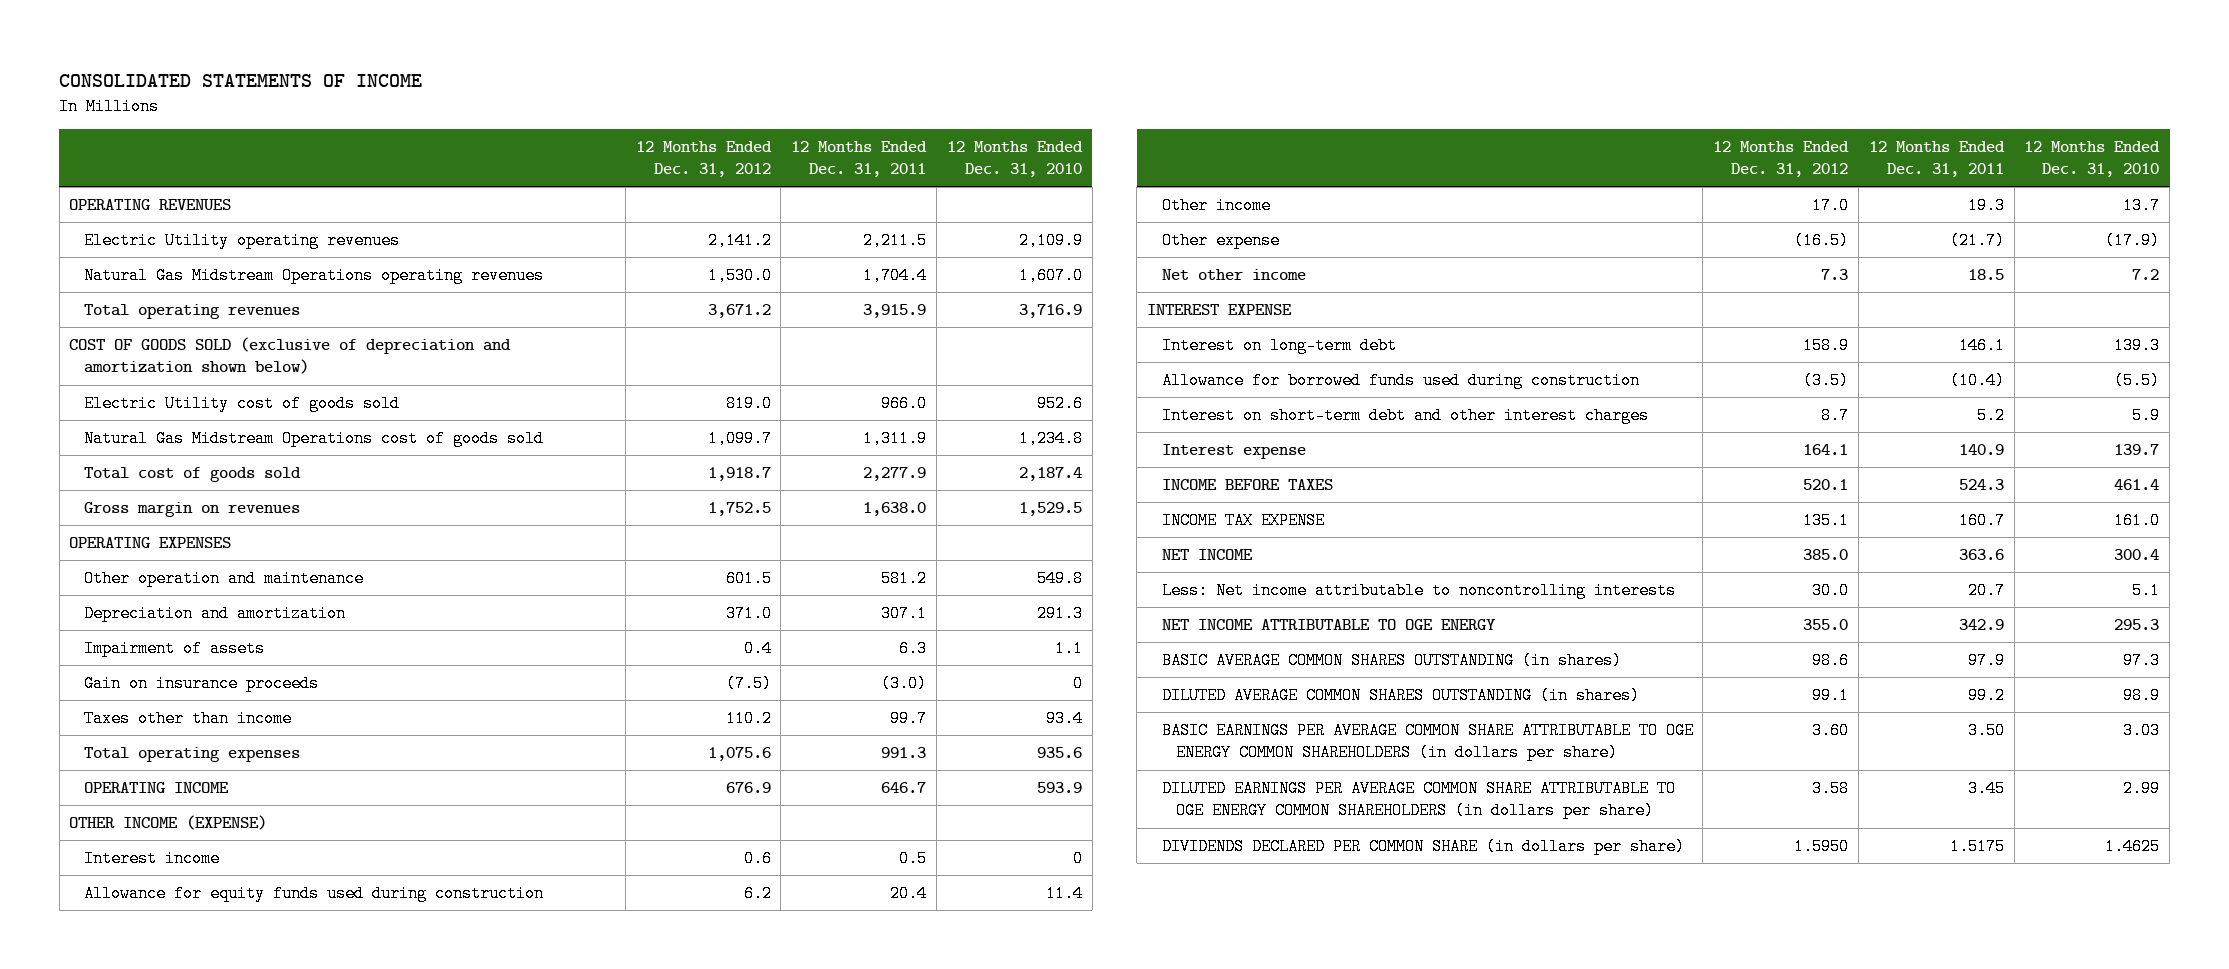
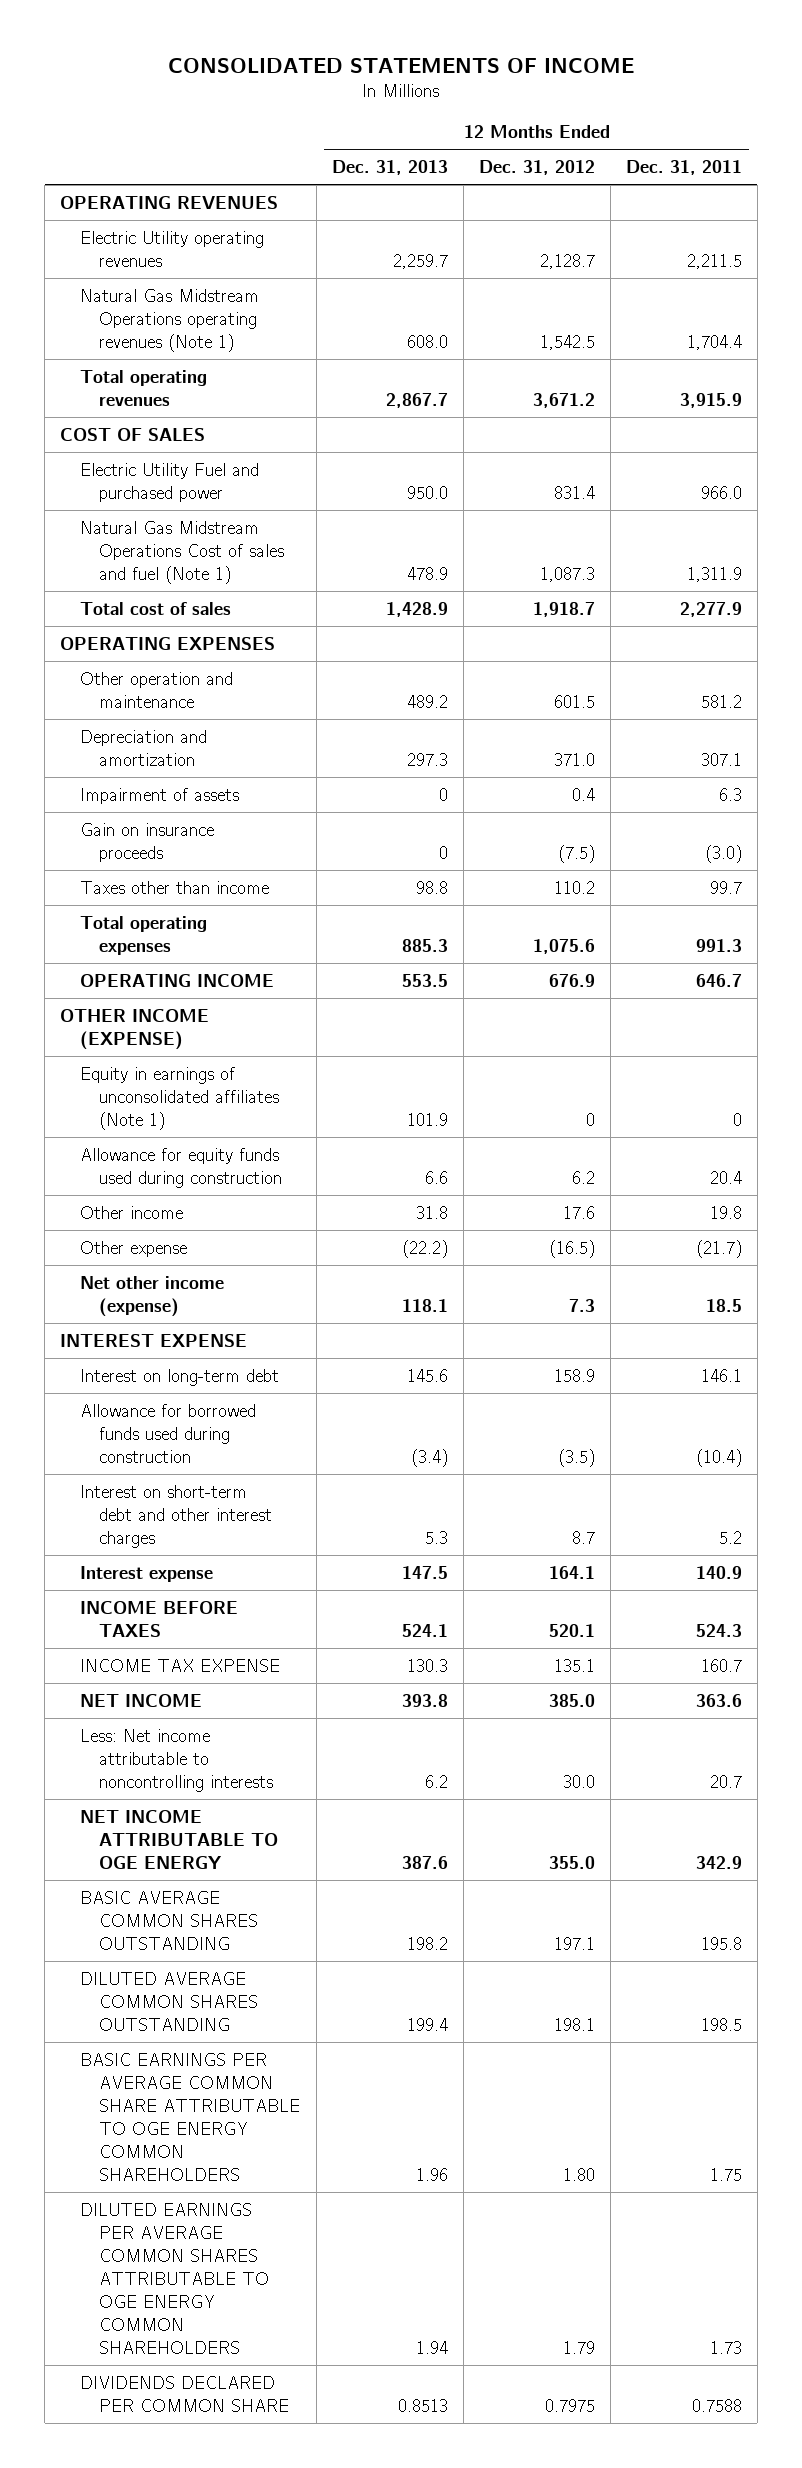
- | 12 Months Ended Dec. 31, 2012 | 12 Months Ended Dec. 31, 2011 | 12 Months Ended Dec. 31, 2010
+ | 12 Months Ended Dec. 31, 2013 | 12 Months Ended Dec. 31, 2012 | 12 Months Ended Dec. 31, 2011
- Electric Utility operating revenues | 2,141.2 | 2,211.5 | 2,109.9
- Natural Gas Midstream Operations operating revenues | 1,530.0 | 1,704.4 | 1,607.0
+ Electric Utility operating revenues | 2,259.7 | 2,128.7 | 2,211.5
+ Natural Gas Midstream Operations operating revenues (Note 1) | 608.0 | 1,542.5 | 1,704.4
- COST OF GOODS SOLD (exclusive of depreciation and amortization shown below)
- Electric Utility cost of goods sold | 819.0 | 966.0 | 952.6
- Natural Gas Midstream Operations cost of goods sold | 1,099.7 | 1,311.9 | 1,234.8
- Total cost of goods sold | 1,918.7 | 2,277.9 | 2,187.4
- Gross margin on revenues | 1,752.5 | 1,638.0 | 1,529.5
+ COST OF SALES
+ Electric Utility Fuel and purchased power | 950.0 | 831.4 | 966.0
+ Natural Gas Midstream Operations Cost of sales and fuel (Note 1) | 478.9 | 1,087.3 | 1,311.9
+ Total cost of sales | 1,428.9 | 1,918.7 | 2,277.9
- Interest income | 0.6 | 0.5 | 0
+ Equity in earnings of unconsolidated affiliates (Note 1) | 101.9 | 0 | 0
- Other income | 17.0 | 19.3 | 13.7
+ Other income | 31.8 | 17.6 | 19.8
- Net other income | 7.3 | 18.5 | 7.2
+ Net other income (expense) | 118.1 | 7.3 | 18.5
- BASIC AVERAGE COMMON SHARES OUTSTANDING (in shares) | 98.6 | 97.9 | 97.3
- DILUTED AVERAGE COMMON SHARES OUTSTANDING (in shares) | 99.1 | 99.2 | 98.9
- BASIC EARNINGS PER AVERAGE COMMON SHARE ATTRIBUTABLE TO OGE ENERGY COMMON SHAREHOLDERS (in dollars per share) | 3.60 | 3.50 | 3.03
- DILUTED EARNINGS PER AVERAGE COMMON SHARE ATTRIBUTABLE TO OGE ENERGY COMMON SHAREHOLDERS (in dollars per share) | 3.58 | 3.45 | 2.99
- DIVIDENDS DECLARED PER COMMON SHARE (in dollars per share) | 1.5950 | 1.5175 | 1.4625
+ BASIC AVERAGE COMMON SHARES OUTSTANDING | 198.2 | 197.1 | 195.8
+ DILUTED AVERAGE COMMON SHARES OUTSTANDING | 199.4 | 198.1 | 198.5
+ BASIC EARNINGS PER AVERAGE COMMON SHARE ATTRIBUTABLE TO OGE ENERGY COMMON SHAREHOLDERS | 1.96 | 1.80 | 1.75
+ DILUTED EARNINGS PER AVERAGE COMMON SHARES ATTRIBUTABLE TO OGE ENERGY COMMON SHAREHOLDERS | 1.94 | 1.79 | 1.73
+ DIVIDENDS DECLARED PER COMMON SHARE | 0.8513 | 0.7975 | 0.7588

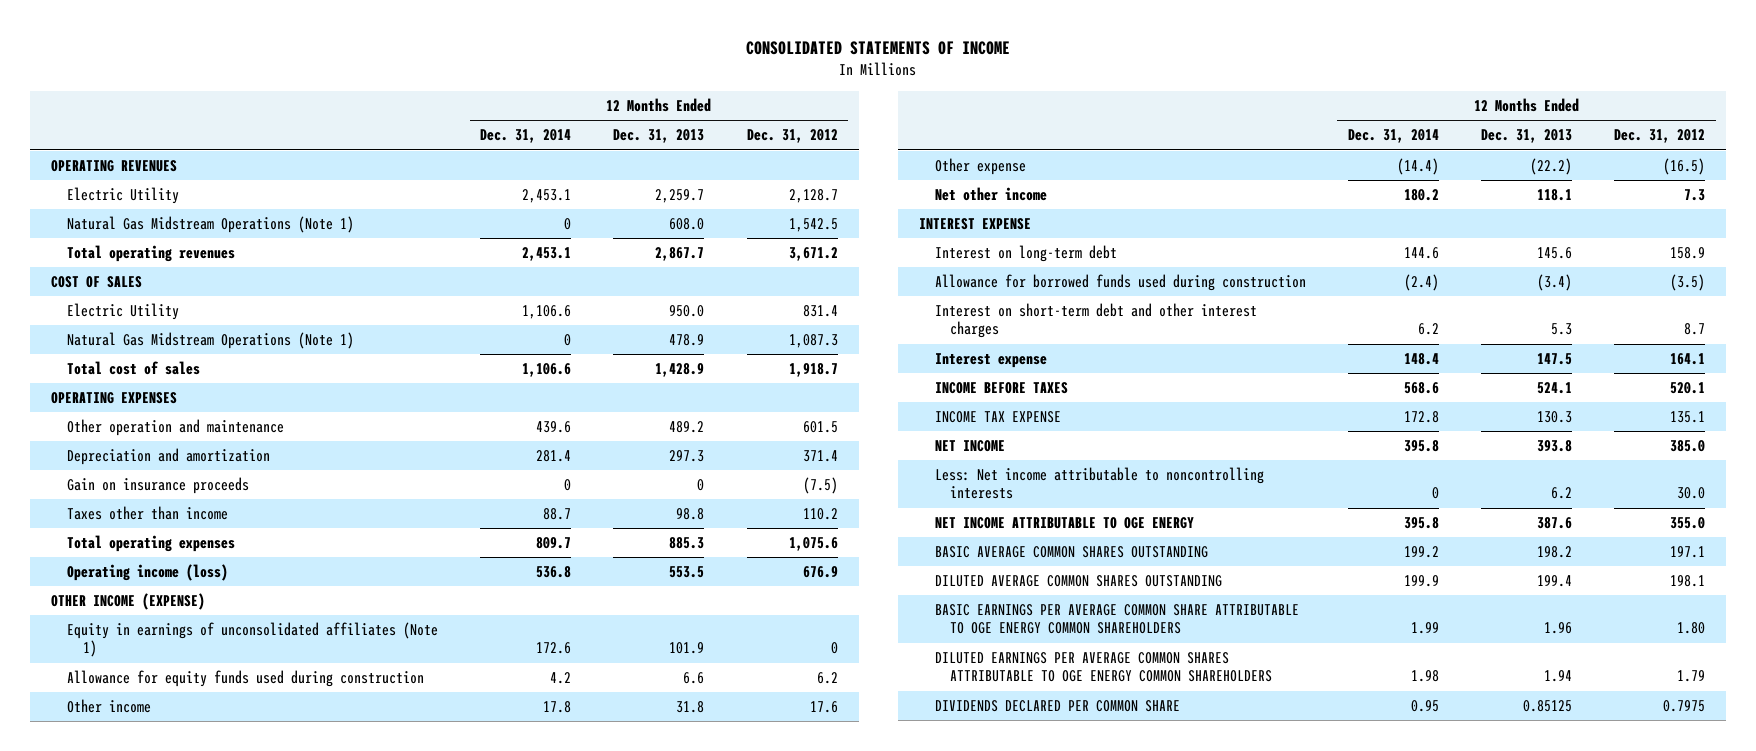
- | 12 Months Ended Dec. 31, 2013 | 12 Months Ended Dec. 31, 2012 | 12 Months Ended Dec. 31, 2011
+ | 12 Months Ended Dec. 31, 2014 | 12 Months Ended Dec. 31, 2013 | 12 Months Ended Dec. 31, 2012
- Electric Utility operating revenues | 2,259.7 | 2,128.7 | 2,211.5
- Natural Gas Midstream Operations operating revenues (Note 1) | 608.0 | 1,542.5 | 1,704.4
+ Electric Utility | 2,453.1 | 2,259.7 | 2,128.7
+ Natural Gas Midstream Operations (Note 1) | 0 | 608.0 | 1,542.5
- Electric Utility Fuel and purchased power | 950.0 | 831.4 | 966.0
- Natural Gas Midstream Operations Cost of sales and fuel (Note 1) | 478.9 | 1,087.3 | 1,311.9
+ Electric Utility | 1,106.6 | 950.0 | 831.4
+ Natural Gas Midstream Operations (Note 1) | 0 | 478.9 | 1,087.3
- Depreciation and amortization | 297.3 | 371.0 | 307.1
- Impairment of assets | 0 | 0.4 | 6.3
+ Depreciation and amortization | 281.4 | 297.3 | 371.4
- OPERATING INCOME | 553.5 | 676.9 | 646.7
+ Operating income (loss) | 536.8 | 553.5 | 676.9
- Net other income (expense) | 118.1 | 7.3 | 18.5
+ Net other income | 180.2 | 118.1 | 7.3
- DIVIDENDS DECLARED PER COMMON SHARE | 0.8513 | 0.7975 | 0.7588
+ DIVIDENDS DECLARED PER COMMON SHARE | 0.95 | 0.85125 | 0.7975

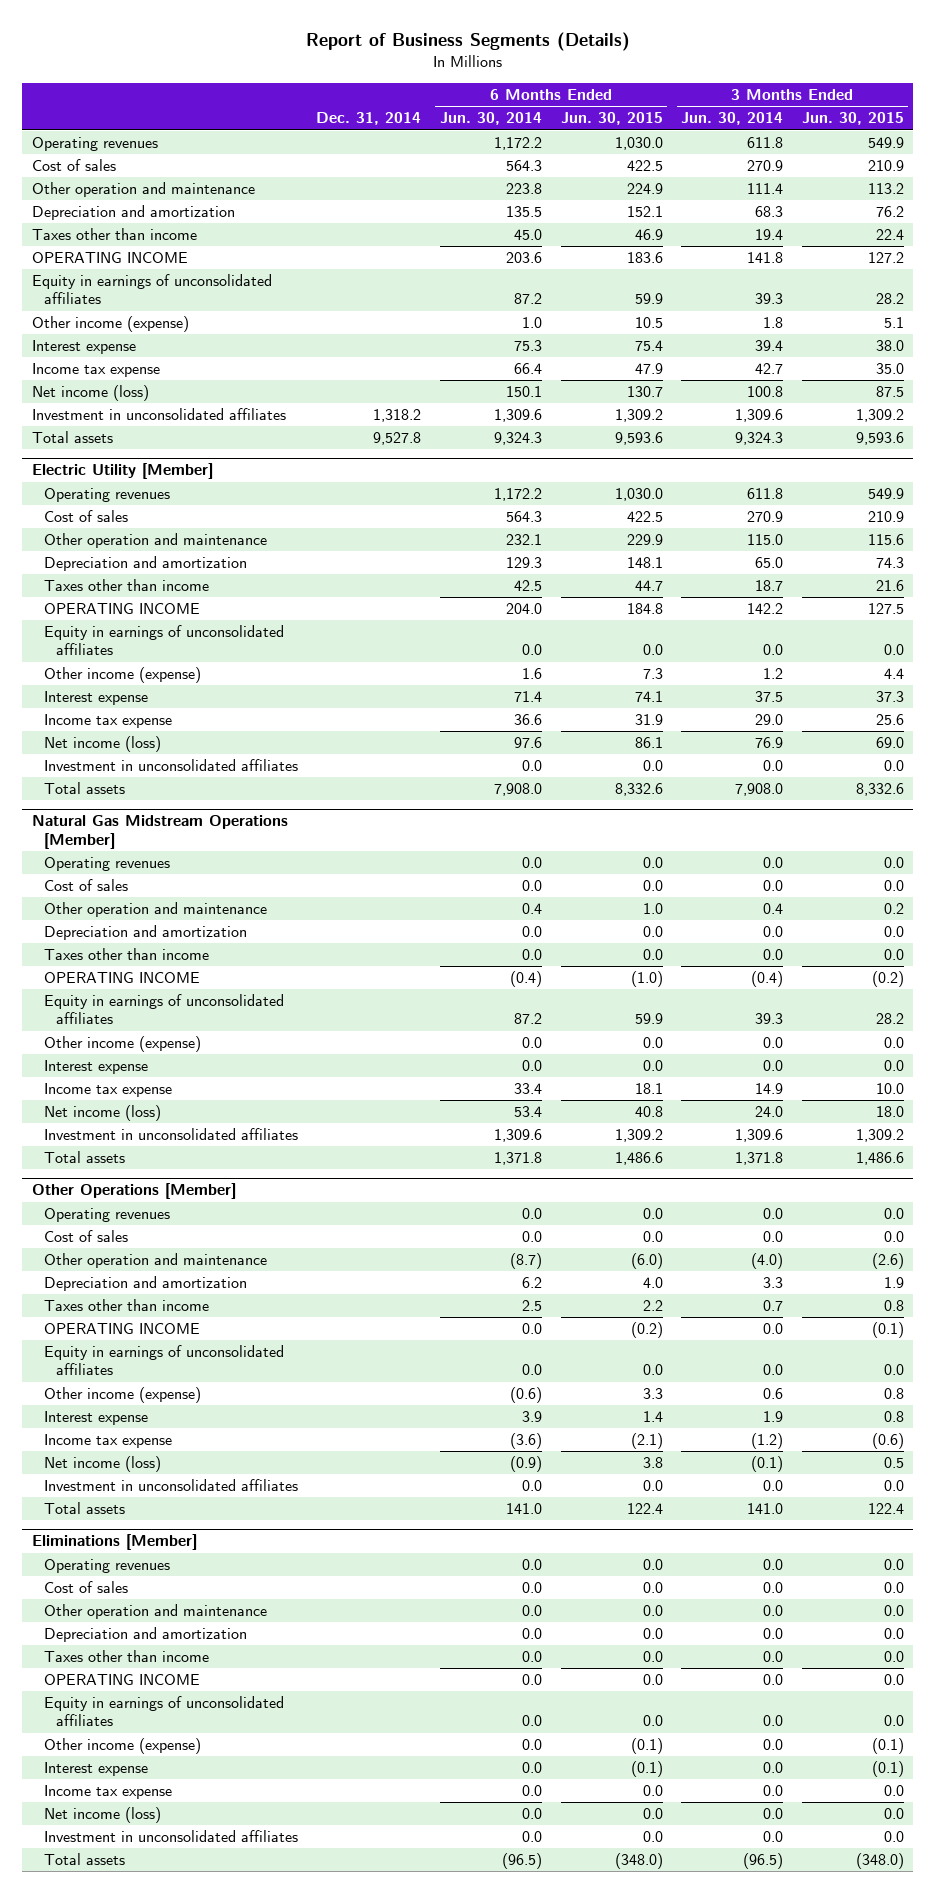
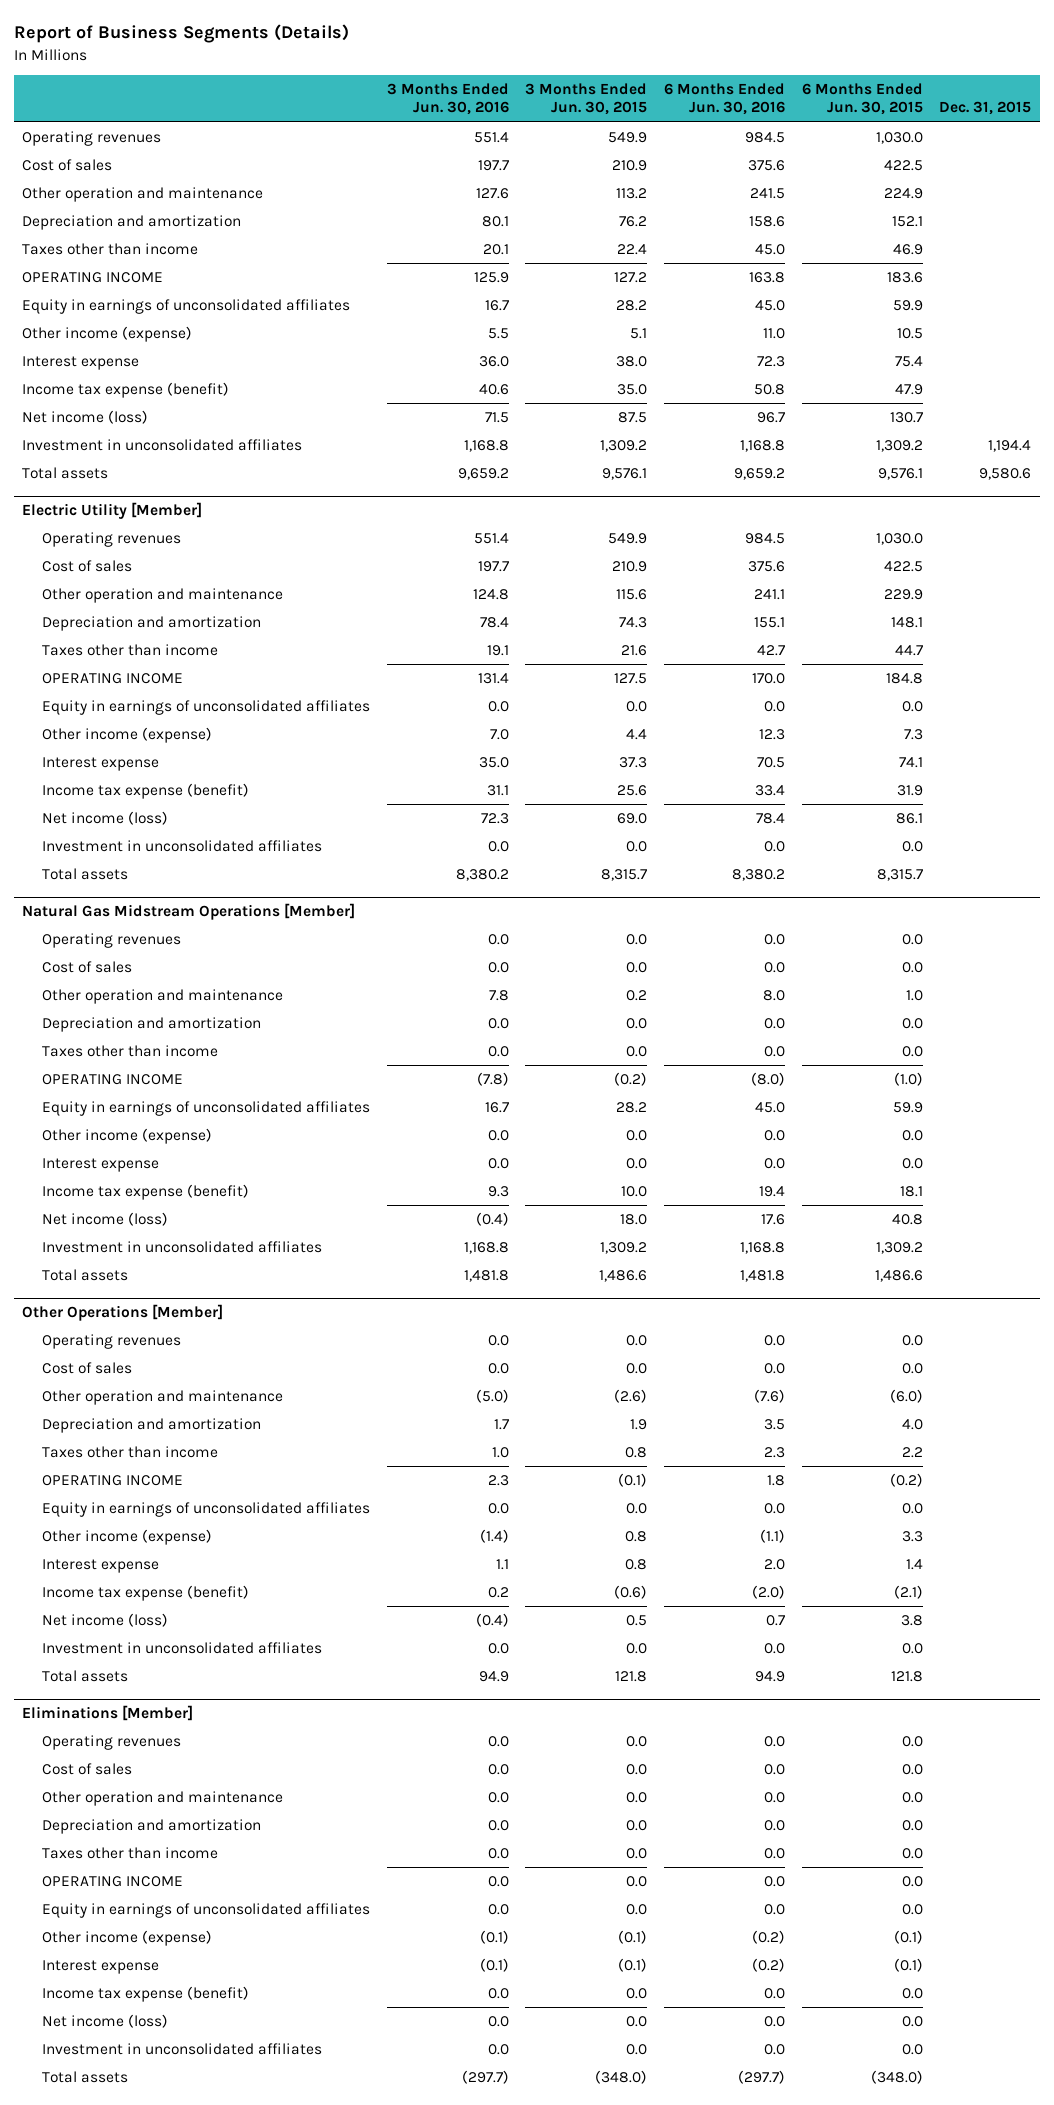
- | Dec. 31, 2014 | 6 Months Ended Jun. 30, 2014 | 6 Months Ended Jun. 30, 2015 | 3 Months Ended Jun. 30, 2014 | 3 Months Ended Jun. 30, 2015
+ | 3 Months Ended Jun. 30, 2016 | 3 Months Ended Jun. 30, 2015 | 6 Months Ended Jun. 30, 2016 | 6 Months Ended Jun. 30, 2015 | Dec. 31, 2015
- Income tax expense | | 66.4 | 47.9 | 42.7 | 35.0
+ Income tax expense (benefit) | 40.6 | 35.0 | 50.8 | 47.9 |
- Total assets | 9,527.8 | 9,324.3 | 9,593.6 | 9,324.3 | 9,593.6
+ Total assets | 9,659.2 | 9,576.1 | 9,659.2 | 9,576.1 | 9,580.6
@ Electric Utility [Member]
- Income tax expense | | 36.6 | 31.9 | 29.0 | 25.6
+ Income tax expense (benefit) | 31.1 | 25.6 | 33.4 | 31.9 |
- Total assets | | 7,908.0 | 8,332.6 | 7,908.0 | 8,332.6
+ Total assets | 8,380.2 | 8,315.7 | 8,380.2 | 8,315.7 |
@ Natural Gas Midstream Operations [Member]
- Income tax expense | | 33.4 | 18.1 | 14.9 | 10.0
+ Income tax expense (benefit) | 9.3 | 10.0 | 19.4 | 18.1 |
@ Other Operations [Member]
- Income tax expense | | (3.6) | (2.1) | (1.2) | (0.6)
+ Income tax expense (benefit) | 0.2 | (0.6) | (2.0) | (2.1) |
- Total assets | | 141.0 | 122.4 | 141.0 | 122.4
+ Total assets | 94.9 | 121.8 | 94.9 | 121.8 |
@ Eliminations [Member]
- Income tax expense | | 0.0 | 0.0 | 0.0 | 0.0
+ Income tax expense (benefit) | 0.0 | 0.0 | 0.0 | 0.0 |

